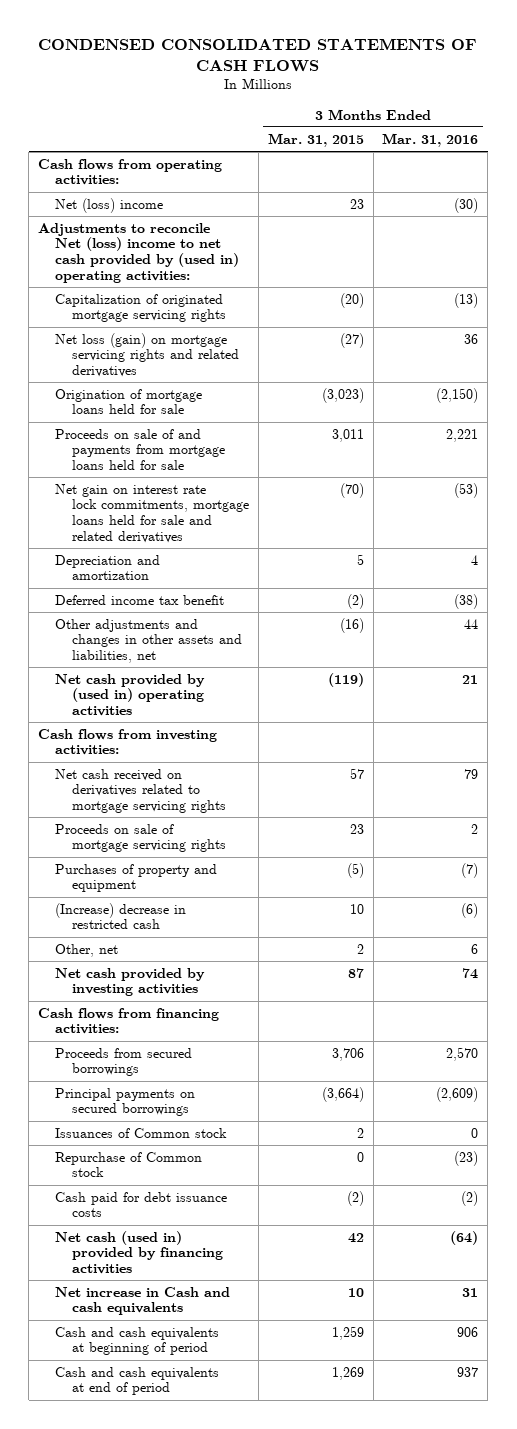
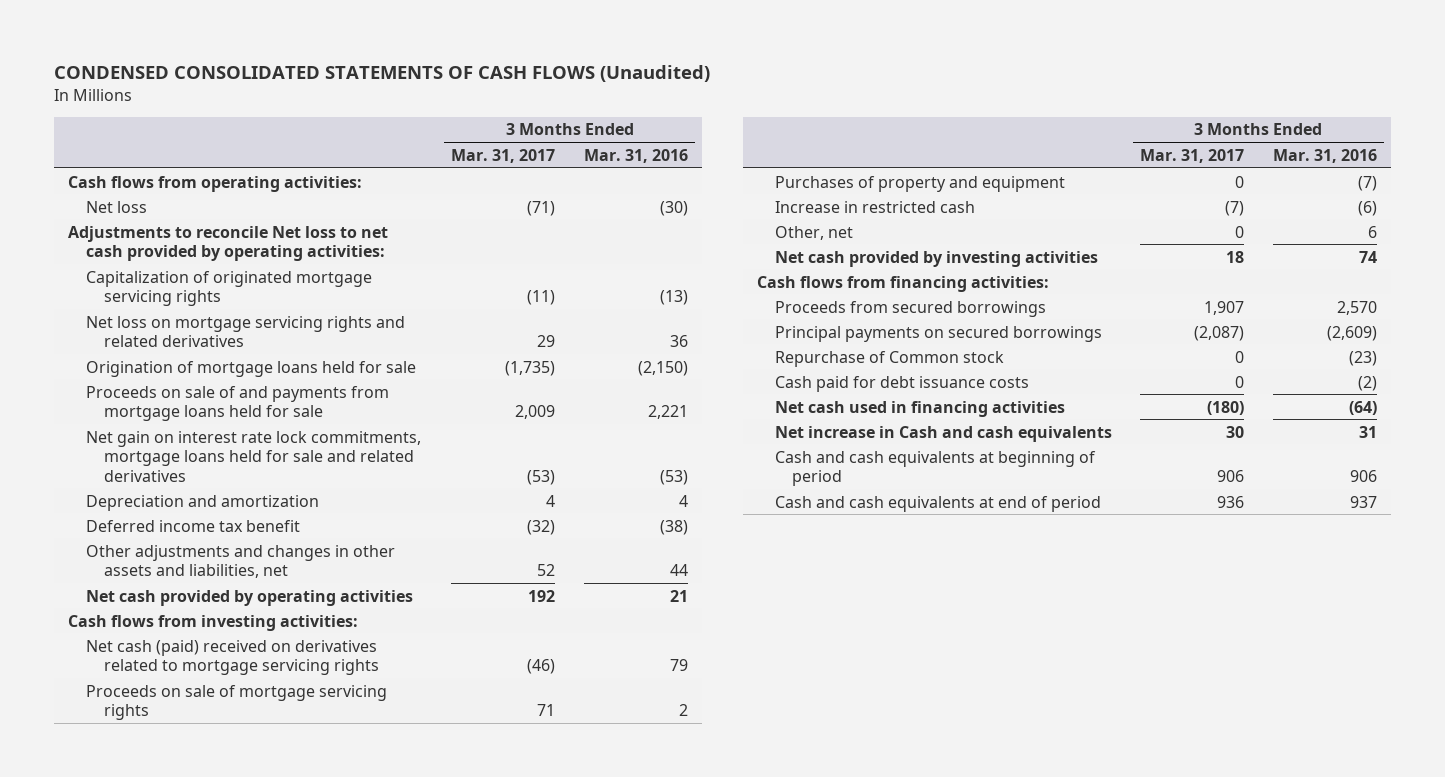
- CONDENSED CONSOLIDATED STATEMENTS OF CASH FLOWS
+ CONDENSED CONSOLIDATED STATEMENTS OF CASH FLOWS (Unaudited)
- | 3 Months Ended Mar. 31, 2015 | 3 Months Ended Mar. 31, 2016
+ | 3 Months Ended Mar. 31, 2017 | 3 Months Ended Mar. 31, 2016
- Net (loss) income | 23 | (30)
- Adjustments to reconcile Net (loss) income to net cash provided by (used in) operating activities:
+ Net loss | (71) | (30)
+ Adjustments to reconcile Net loss to net cash provided by operating activities:
- Net loss (gain) on mortgage servicing rights and related derivatives | (27) | 36
+ Net loss on mortgage servicing rights and related derivatives | 29 | 36
- Net cash provided by (used in) operating activities | (119) | 21
+ Net cash provided by operating activities | 192 | 21
- Net cash received on derivatives related to mortgage servicing rights | 57 | 79
+ Net cash (paid) received on derivatives related to mortgage servicing rights | (46) | 79
- (Increase) decrease in restricted cash | 10 | (6)
+ Increase in restricted cash | (7) | (6)
- Issuances of Common stock | 2 | 0
- Net cash (used in) provided by financing activities | 42 | (64)
+ Net cash used in financing activities | (180) | (64)

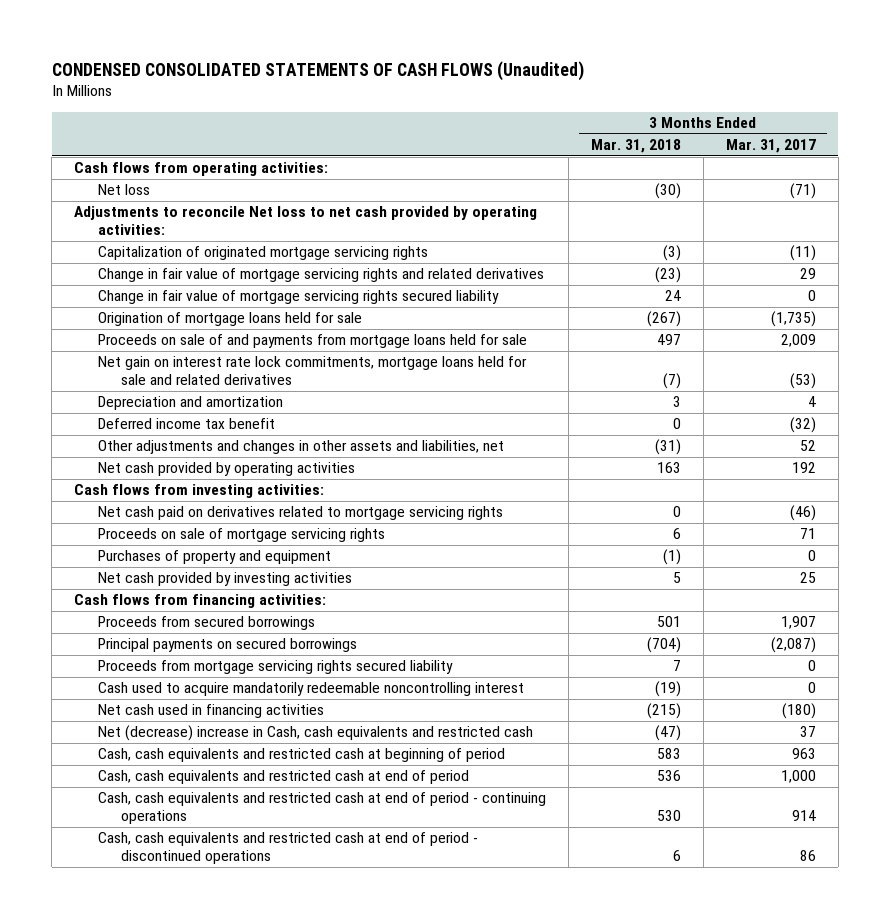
- | 3 Months Ended Mar. 31, 2017 | 3 Months Ended Mar. 31, 2016
+ | 3 Months Ended Mar. 31, 2018 | 3 Months Ended Mar. 31, 2017
- Net loss on mortgage servicing rights and related derivatives | 29 | 36
+ Change in fair value of mortgage servicing rights and related derivatives | (23) | 29
+ Change in fair value of mortgage servicing rights secured liability | 24 | 0
- Net cash (paid) received on derivatives related to mortgage servicing rights | (46) | 79
+ Net cash paid on derivatives related to mortgage servicing rights | 0 | (46)
- Increase in restricted cash | (7) | (6)
- Other, net | 0 | 6
- Net cash provided by investing activities | 18 | 74
+ Net cash provided by investing activities | 5 | 25
- Repurchase of Common stock | 0 | (23)
- Cash paid for debt issuance costs | 0 | (2)
+ Proceeds from mortgage servicing rights secured liability | 7 | 0
+ Cash used to acquire mandatorily redeemable noncontrolling interest | (19) | 0
- Net increase in Cash and cash equivalents | 30 | 31
- Cash and cash equivalents at beginning of period | 906 | 906
- Cash and cash equivalents at end of period | 936 | 937
+ Net (decrease) increase in Cash, cash equivalents and restricted cash | (47) | 37
+ Cash, cash equivalents and restricted cash at beginning of period | 583 | 963
+ Cash, cash equivalents and restricted cash at end of period | 536 | 1,000
+ Cash, cash equivalents and restricted cash at end of period - continuing operations | 530 | 914
+ Cash, cash equivalents and restricted cash at end of period - discontinued operations | 6 | 86

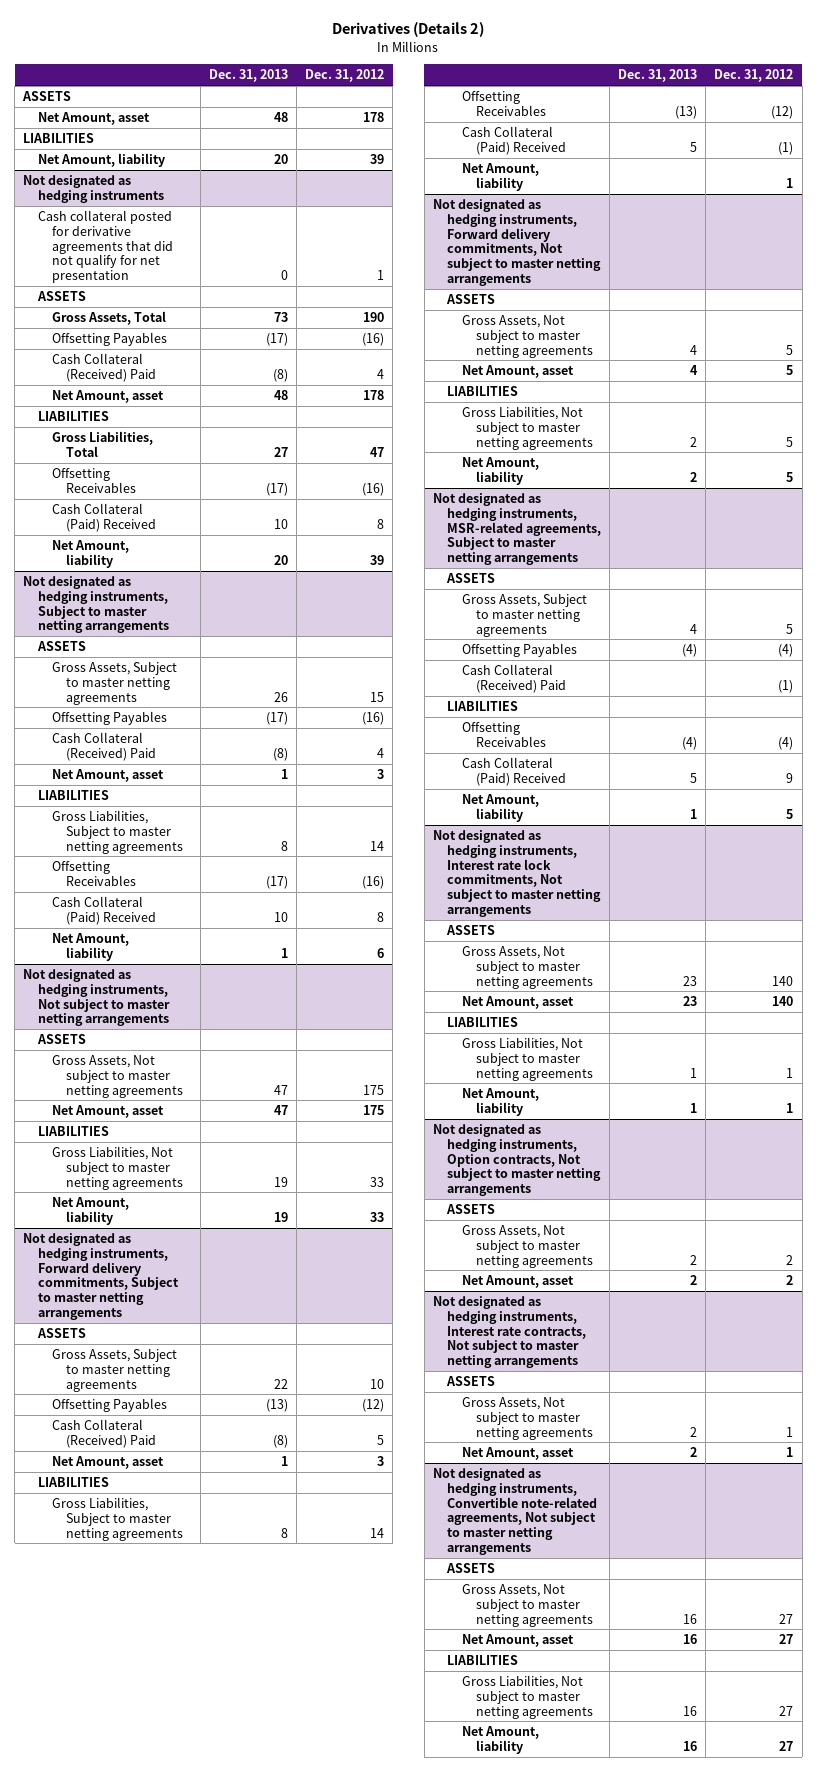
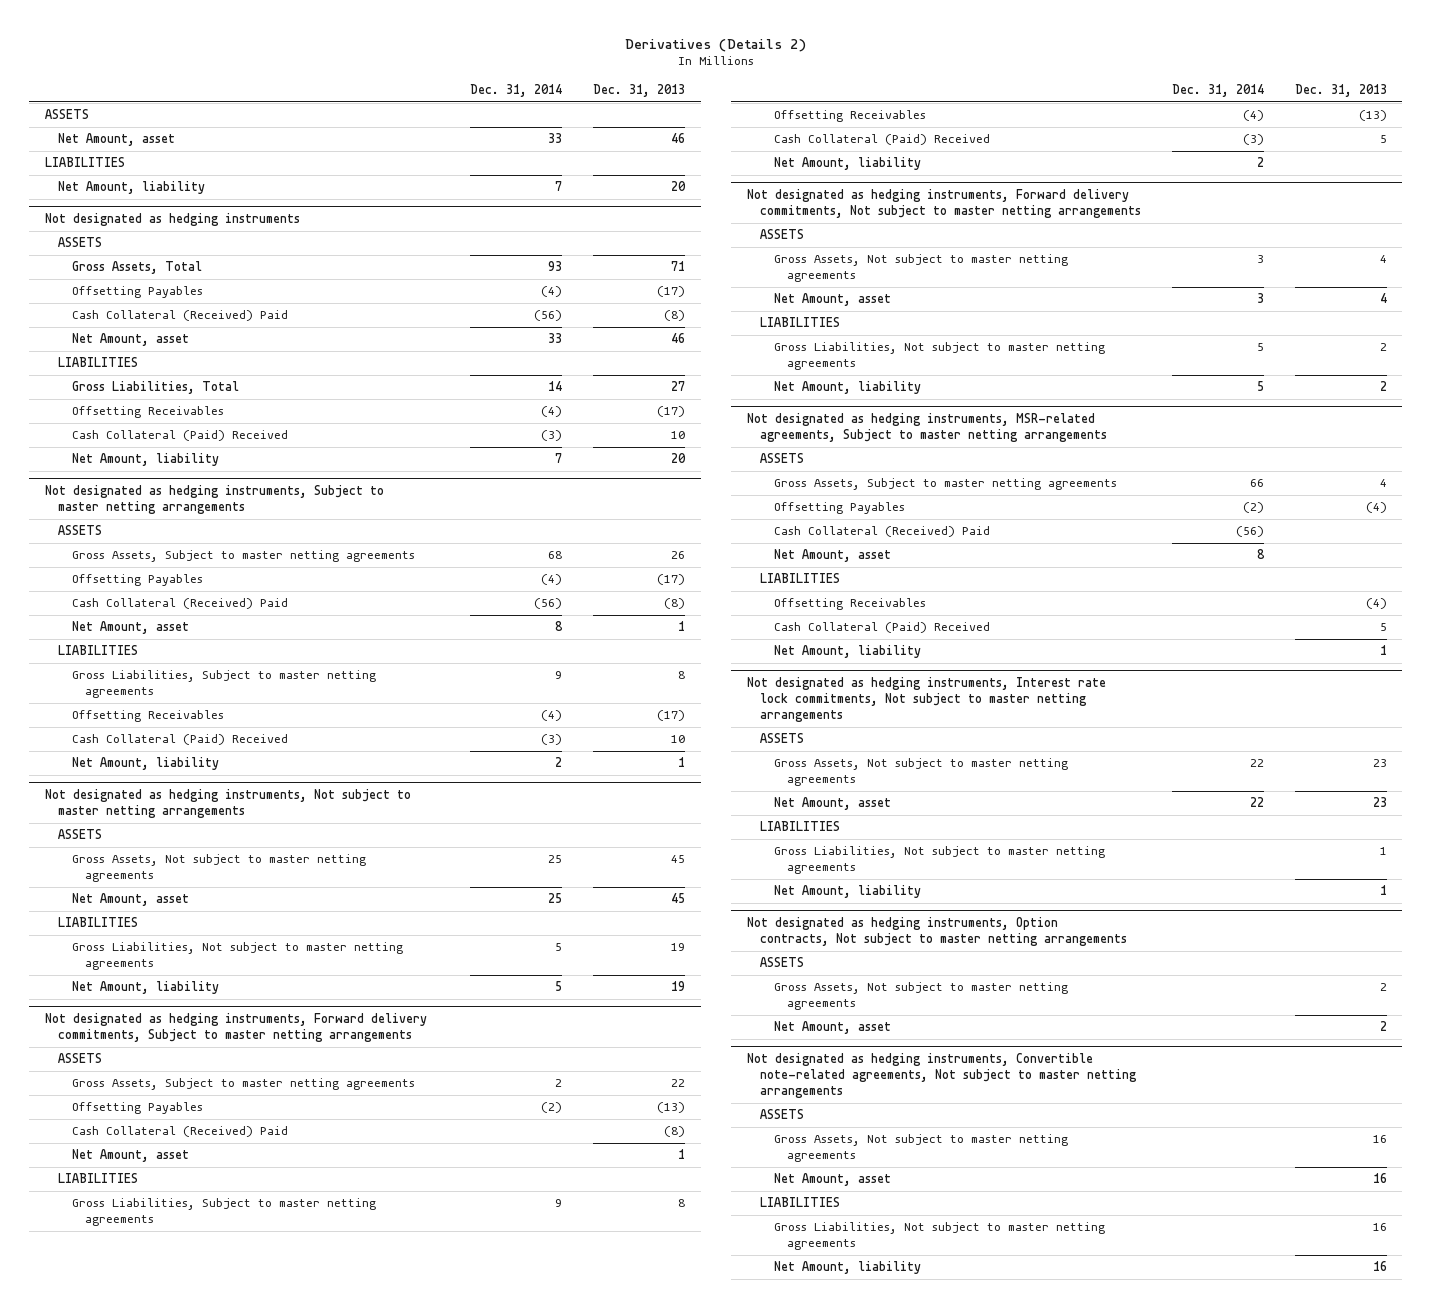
- | Dec. 31, 2013 | Dec. 31, 2012
+ | Dec. 31, 2014 | Dec. 31, 2013
- Net Amount, asset | 48 | 178
+ Net Amount, asset | 33 | 46
@ Not designated as hedging instruments
- Cash collateral posted for derivative agreements that did not qualify for net presentation | 0 | 1
- Gross Assets, Total | 73 | 190
+ Gross Assets, Total | 93 | 71
- Net Amount, asset | 48 | 178
+ Net Amount, asset | 33 | 46
@ Not designated as hedging instruments, Not subject to master netting arrangements
- Gross Assets, Not subject to master netting agreements | 47 | 175
- Net Amount, asset | 47 | 175
+ Gross Assets, Not subject to master netting agreements | 25 | 45
+ Net Amount, asset | 25 | 45
@ Not designated as hedging instruments, MSR-related agreements, Subject to master netting arrangements
+ Net Amount, asset | 8 |
- Not designated as hedging instruments, Interest rate contracts, Not subject to master netting arrangements
- ASSETS
- Gross Assets, Not subject to master netting agreements | 2 | 1
- Net Amount, asset | 2 | 1

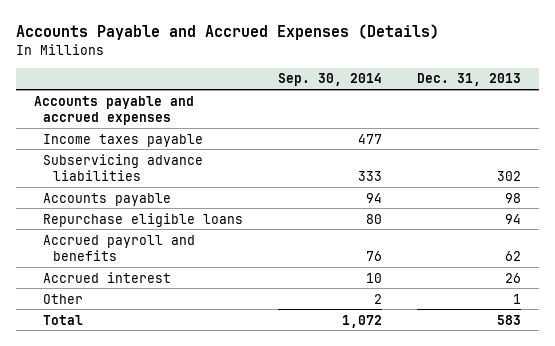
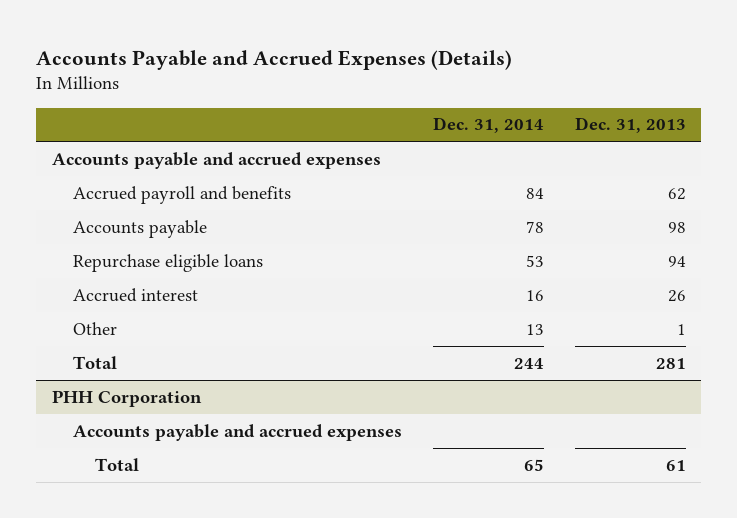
- | Sep. 30, 2014 | Dec. 31, 2013
+ | Dec. 31, 2014 | Dec. 31, 2013
- Income taxes payable | 477 |
- Subservicing advance liabilities | 333 | 302
moved up: Accrued payroll and benefits | 84 | 62
- Total | 1,072 | 583
+ Total | 244 | 281
+ PHH Corporation
+ Accounts payable and accrued expenses
+ Total | 65 | 61

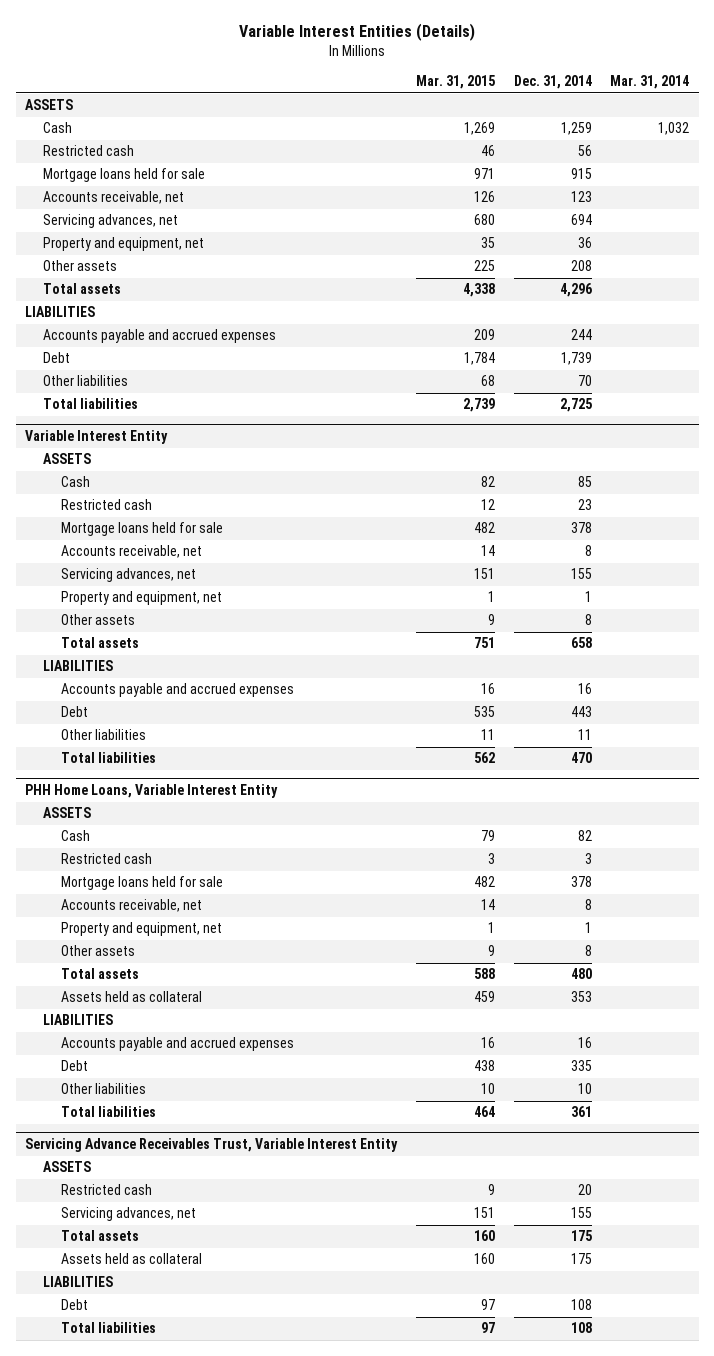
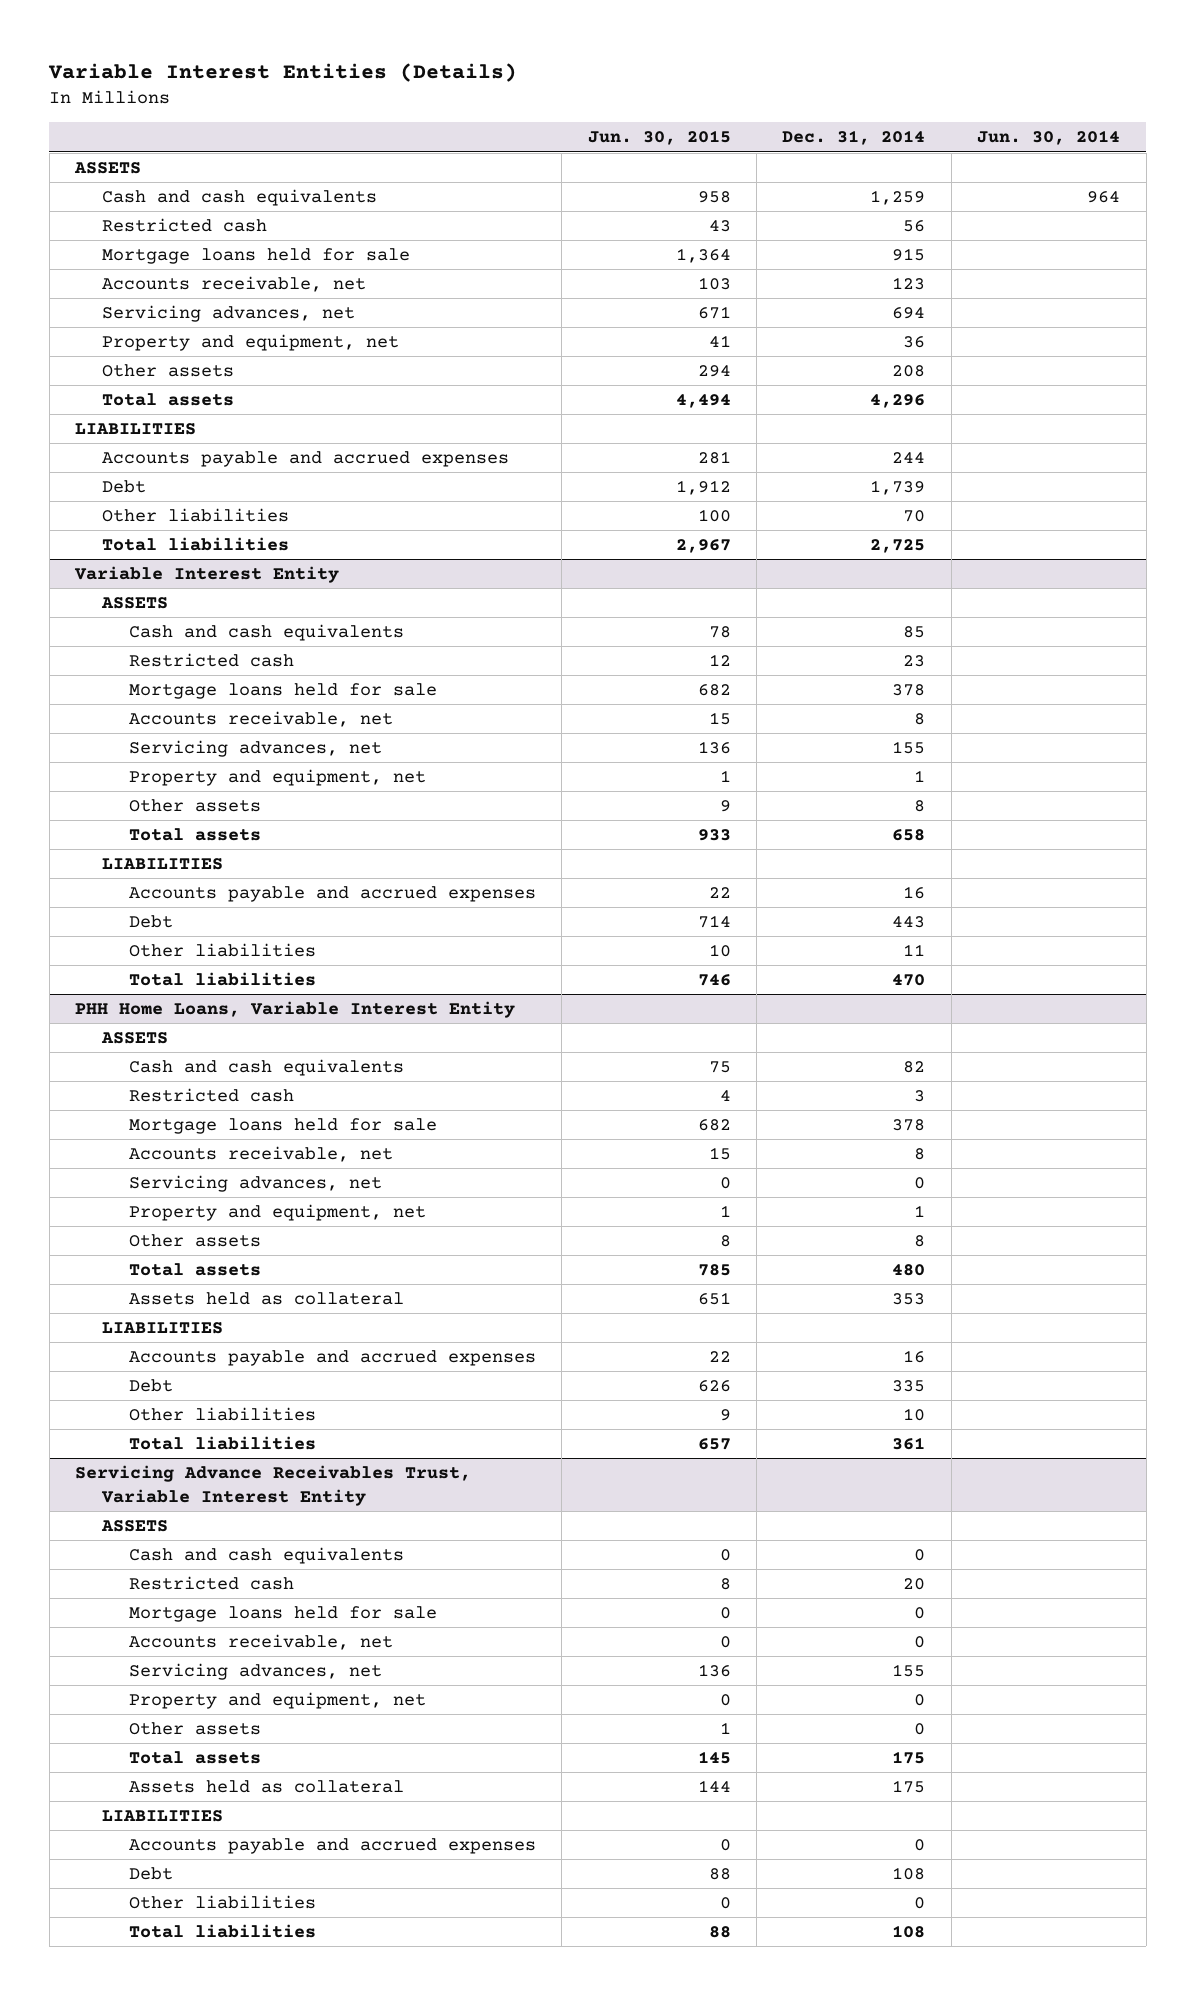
- | Mar. 31, 2015 | Dec. 31, 2014 | Mar. 31, 2014
+ | Jun. 30, 2015 | Dec. 31, 2014 | Jun. 30, 2014
- Cash | 1,269 | 1,259 | 1,032
+ Cash and cash equivalents | 958 | 1,259 | 964
@ Variable Interest Entity
- Cash | 82 | 85 |
+ Cash and cash equivalents | 78 | 85 |
@ PHH Home Loans, Variable Interest Entity
- Cash | 79 | 82 |
+ Cash and cash equivalents | 75 | 82 |
+ Servicing advances, net | 0 | 0 |
@ Servicing Advance Receivables Trust, Variable Interest Entity
+ Cash and cash equivalents | 0 | 0 |
+ Mortgage loans held for sale | 0 | 0 |
+ Accounts receivable, net | 0 | 0 |
+ Property and equipment, net | 0 | 0 |
+ Other assets | 1 | 0 |
+ Accounts payable and accrued expenses | 0 | 0 |
+ Other liabilities | 0 | 0 |

